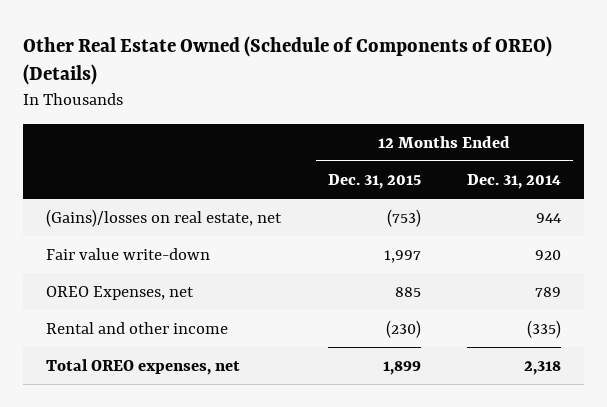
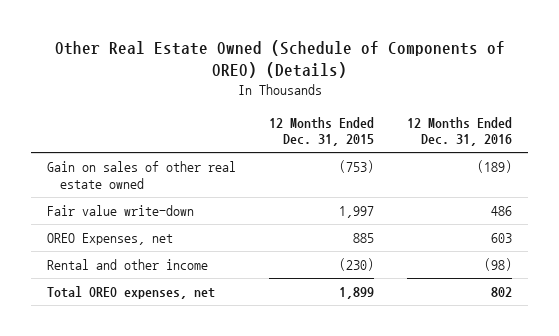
- | 12 Months Ended Dec. 31, 2015 | 12 Months Ended Dec. 31, 2014
+ | 12 Months Ended Dec. 31, 2015 | 12 Months Ended Dec. 31, 2016
- (Gains)/losses on real estate, net | (753) | 944
+ Gain on sales of other real estate owned | (753) | (189)

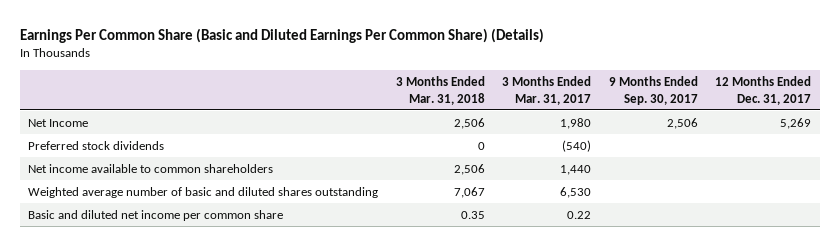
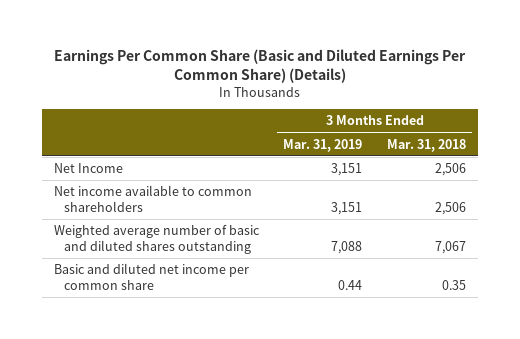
- | 3 Months Ended Mar. 31, 2018 | 3 Months Ended Mar. 31, 2017 | 9 Months Ended Sep. 30, 2017 | 12 Months Ended Dec. 31, 2017
+ | 3 Months Ended Mar. 31, 2019 | 3 Months Ended Mar. 31, 2018
- Preferred stock dividends | 0 | (540) | |

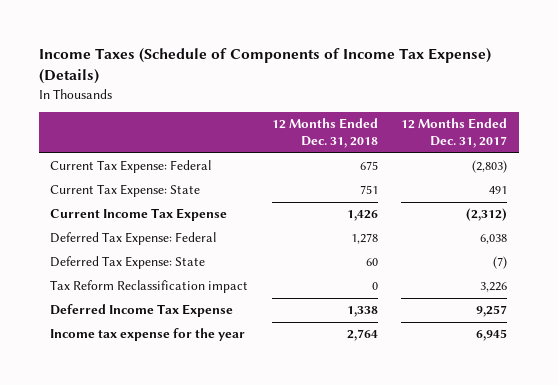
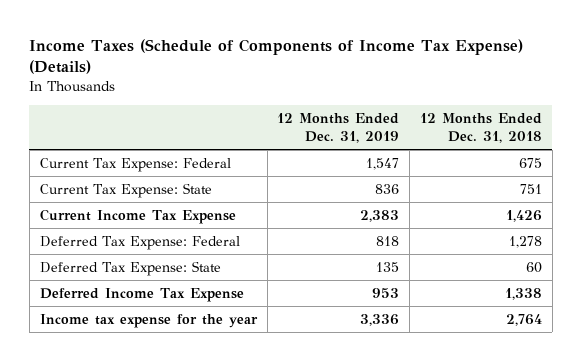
- | 12 Months Ended Dec. 31, 2018 | 12 Months Ended Dec. 31, 2017
+ | 12 Months Ended Dec. 31, 2019 | 12 Months Ended Dec. 31, 2018
- Tax Reform Reclassification impact | 0 | 3,226

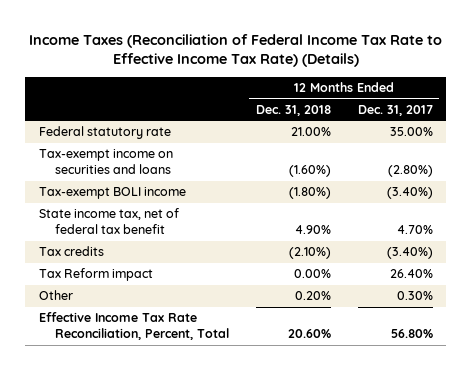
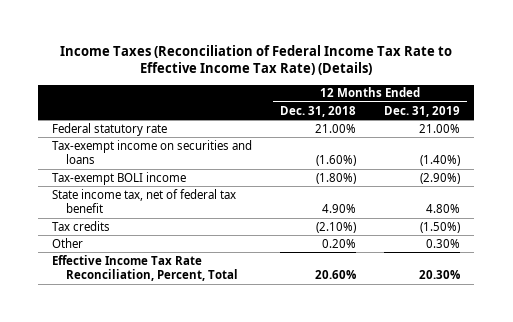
- | 12 Months Ended Dec. 31, 2018 | 12 Months Ended Dec. 31, 2017
+ | 12 Months Ended Dec. 31, 2018 | 12 Months Ended Dec. 31, 2019
- Tax Reform impact | 0.00% | 26.40%

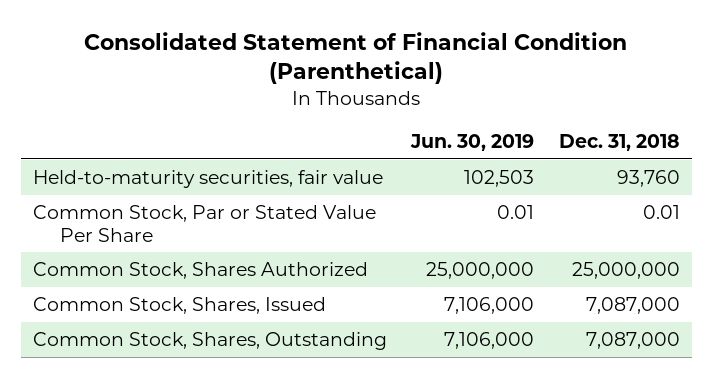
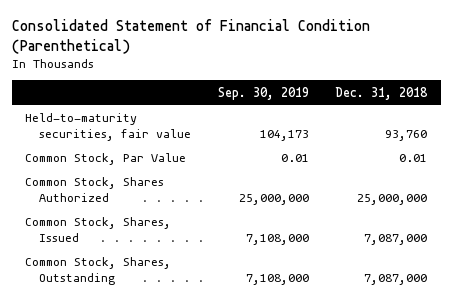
- | Jun. 30, 2019 | Dec. 31, 2018
+ | Sep. 30, 2019 | Dec. 31, 2018
- Common Stock, Par or Stated Value Per Share | 0.01 | 0.01
+ Common Stock, Par Value | 0.01 | 0.01

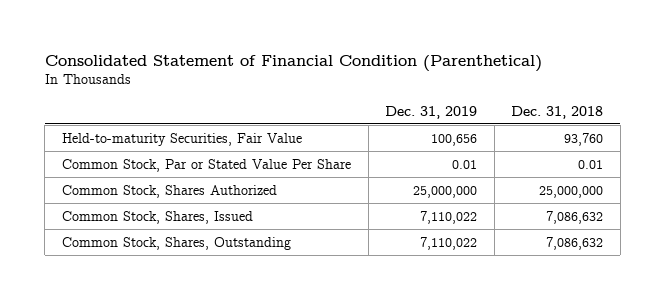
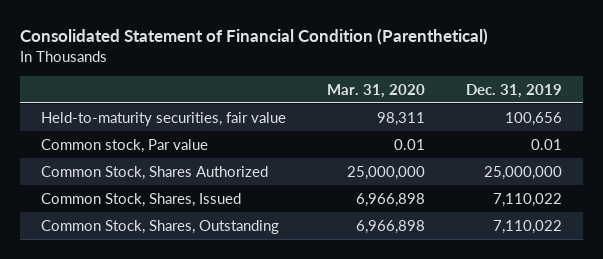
- | Dec. 31, 2019 | Dec. 31, 2018
+ | Mar. 31, 2020 | Dec. 31, 2019
- Held-to-maturity Securities, Fair Value | 100,656 | 93,760
- Common Stock, Par or Stated Value Per Share | 0.01 | 0.01
+ Held-to-maturity securities, fair value | 98,311 | 100,656
+ Common stock, Par value | 0.01 | 0.01

